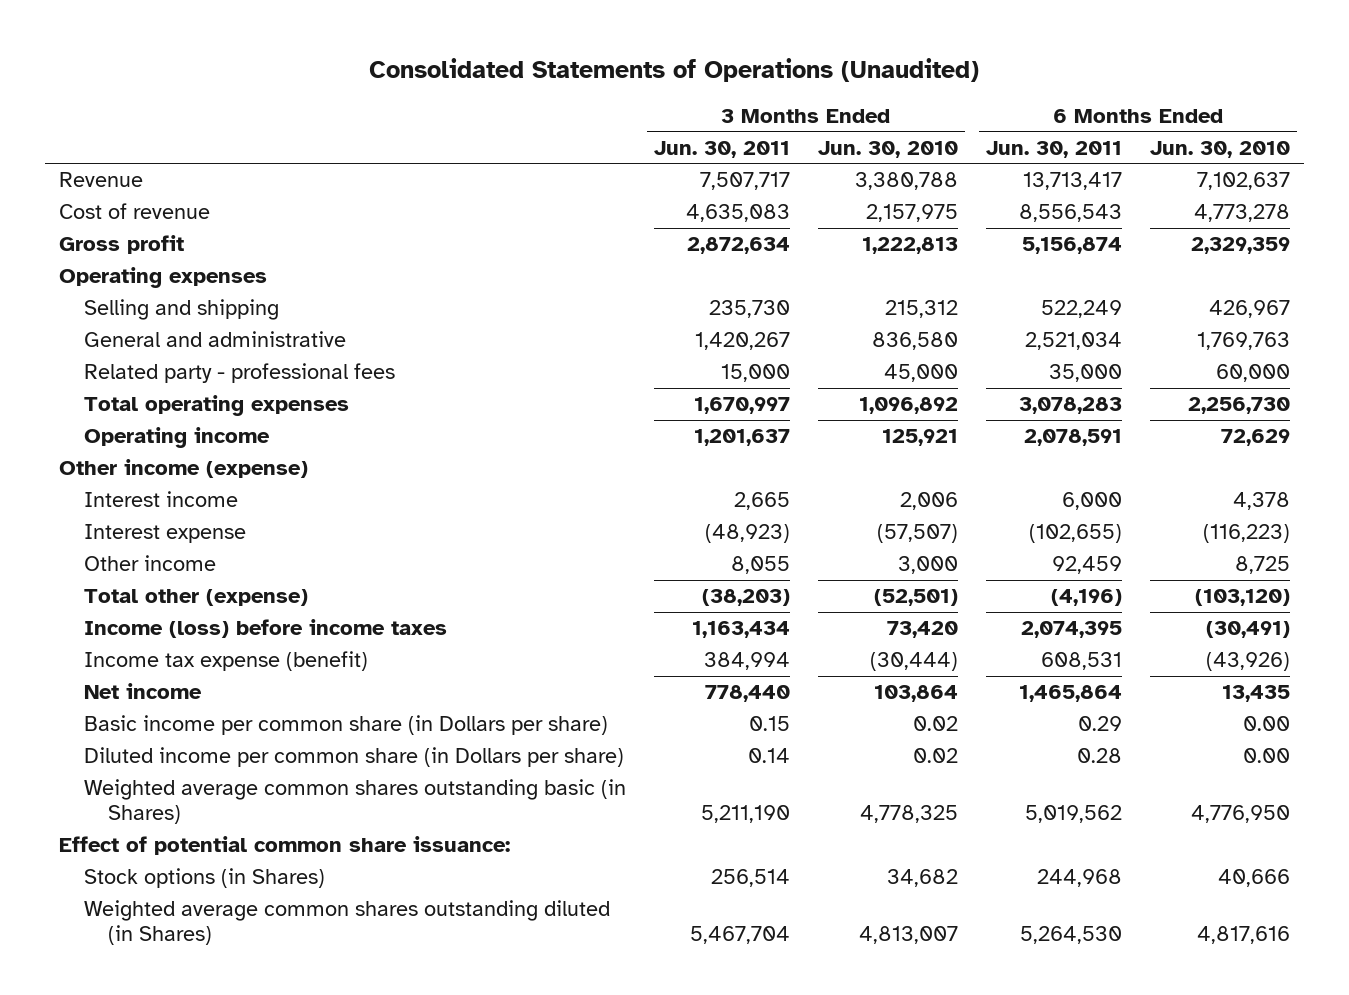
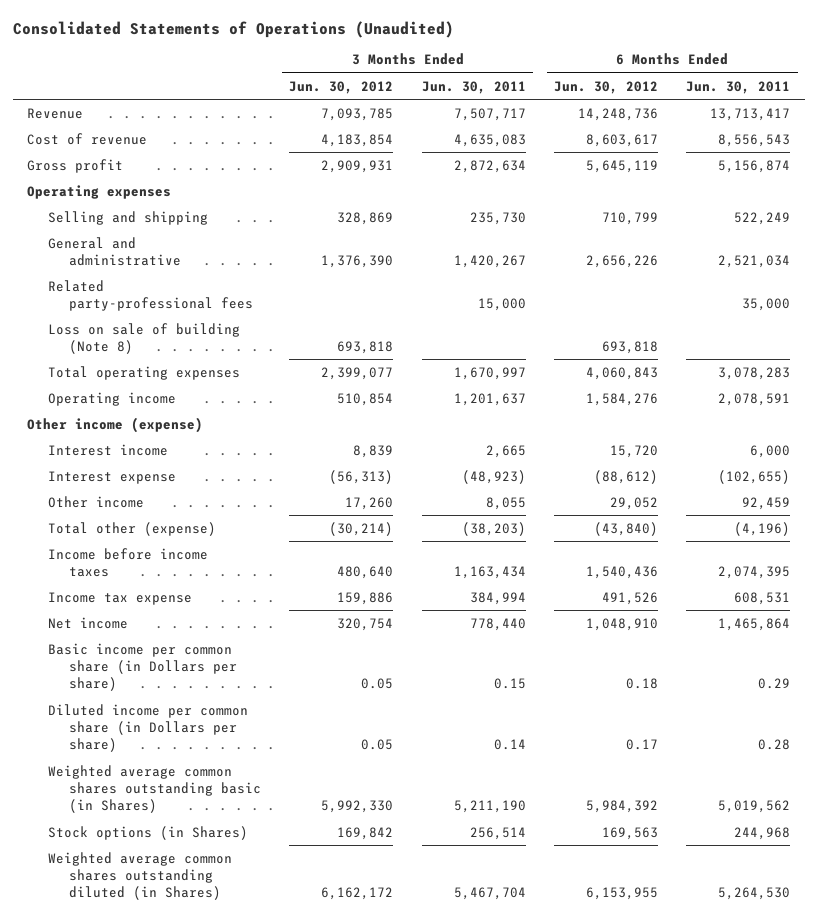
- | 3 Months Ended Jun. 30, 2011 | 3 Months Ended Jun. 30, 2010 | 6 Months Ended Jun. 30, 2011 | 6 Months Ended Jun. 30, 2010
+ | 3 Months Ended Jun. 30, 2012 | 3 Months Ended Jun. 30, 2011 | 6 Months Ended Jun. 30, 2012 | 6 Months Ended Jun. 30, 2011
- Related party - professional fees | 15,000 | 45,000 | 35,000 | 60,000
+ Related party-professional fees | | 15,000 | | 35,000
+ Loss on sale of building (Note 8) | 693,818 | | 693,818 |
- Income (loss) before income taxes | 1,163,434 | 73,420 | 2,074,395 | (30,491)
- Income tax expense (benefit) | 384,994 | (30,444) | 608,531 | (43,926)
+ Income before income taxes | 480,640 | 1,163,434 | 1,540,436 | 2,074,395
+ Income tax expense | 159,886 | 384,994 | 491,526 | 608,531
- Effect of potential common share issuance:

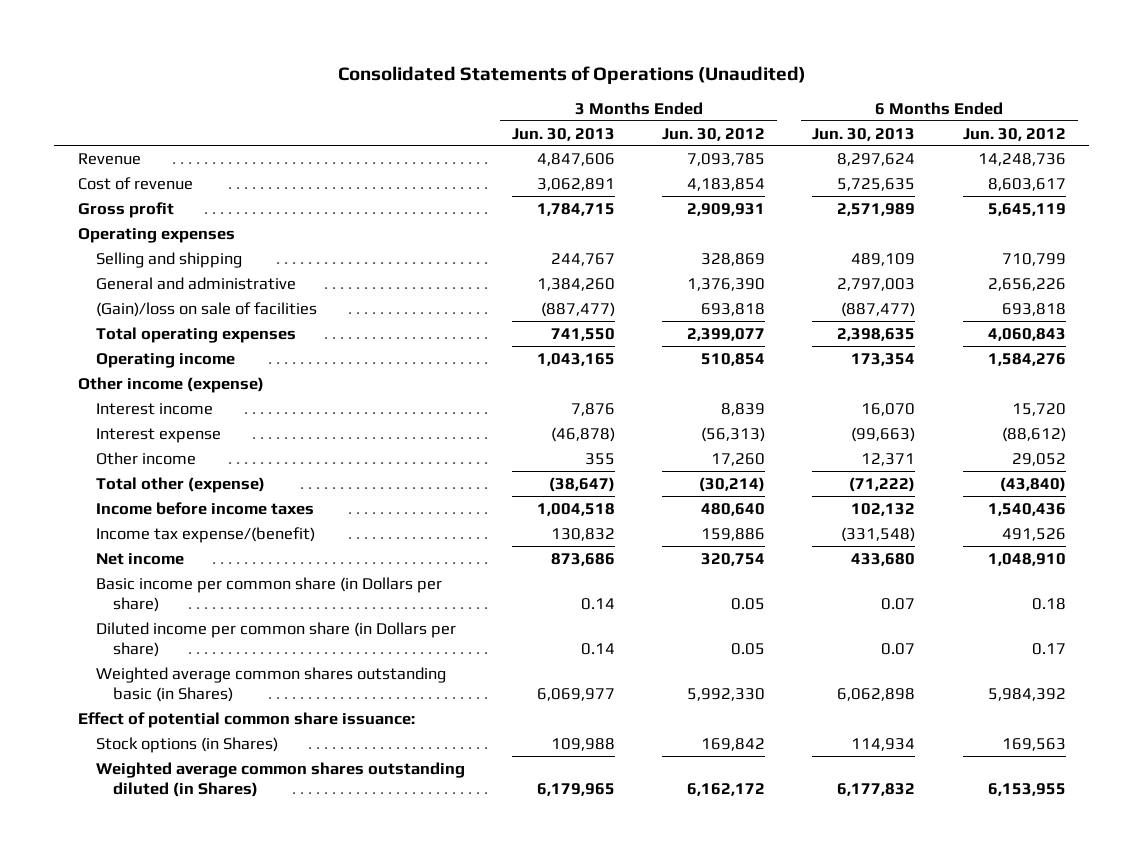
- | 3 Months Ended Jun. 30, 2012 | 3 Months Ended Jun. 30, 2011 | 6 Months Ended Jun. 30, 2012 | 6 Months Ended Jun. 30, 2011
+ | 3 Months Ended Jun. 30, 2013 | 3 Months Ended Jun. 30, 2012 | 6 Months Ended Jun. 30, 2013 | 6 Months Ended Jun. 30, 2012
- Related party-professional fees | | 15,000 | | 35,000
- Loss on sale of building (Note 8) | 693,818 | | 693,818 |
+ (Gain)/loss on sale of facilities | (887,477) | 693,818 | (887,477) | 693,818
- Income tax expense | 159,886 | 384,994 | 491,526 | 608,531
+ Income tax expense/(benefit) | 130,832 | 159,886 | (331,548) | 491,526
+ Effect of potential common share issuance:

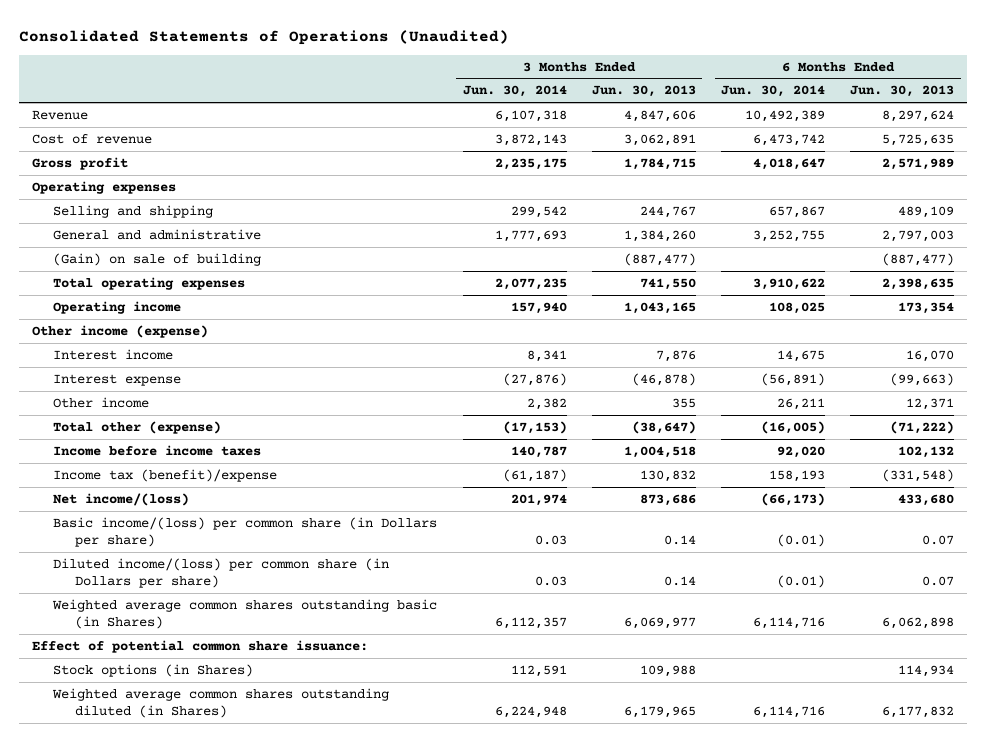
- | 3 Months Ended Jun. 30, 2013 | 3 Months Ended Jun. 30, 2012 | 6 Months Ended Jun. 30, 2013 | 6 Months Ended Jun. 30, 2012
+ | 3 Months Ended Jun. 30, 2014 | 3 Months Ended Jun. 30, 2013 | 6 Months Ended Jun. 30, 2014 | 6 Months Ended Jun. 30, 2013
- (Gain)/loss on sale of facilities | (887,477) | 693,818 | (887,477) | 693,818
+ (Gain) on sale of building | | (887,477) | | (887,477)
- Income tax expense/(benefit) | 130,832 | 159,886 | (331,548) | 491,526
- Net income | 873,686 | 320,754 | 433,680 | 1,048,910
- Basic income per common share (in Dollars per share) | 0.14 | 0.05 | 0.07 | 0.18
- Diluted income per common share (in Dollars per share) | 0.14 | 0.05 | 0.07 | 0.17
+ Income tax (benefit)/expense | (61,187) | 130,832 | 158,193 | (331,548)
+ Net income/(loss) | 201,974 | 873,686 | (66,173) | 433,680
+ Basic income/(loss) per common share (in Dollars per share) | 0.03 | 0.14 | (0.01) | 0.07
+ Diluted income/(loss) per common share (in Dollars per share) | 0.03 | 0.14 | (0.01) | 0.07

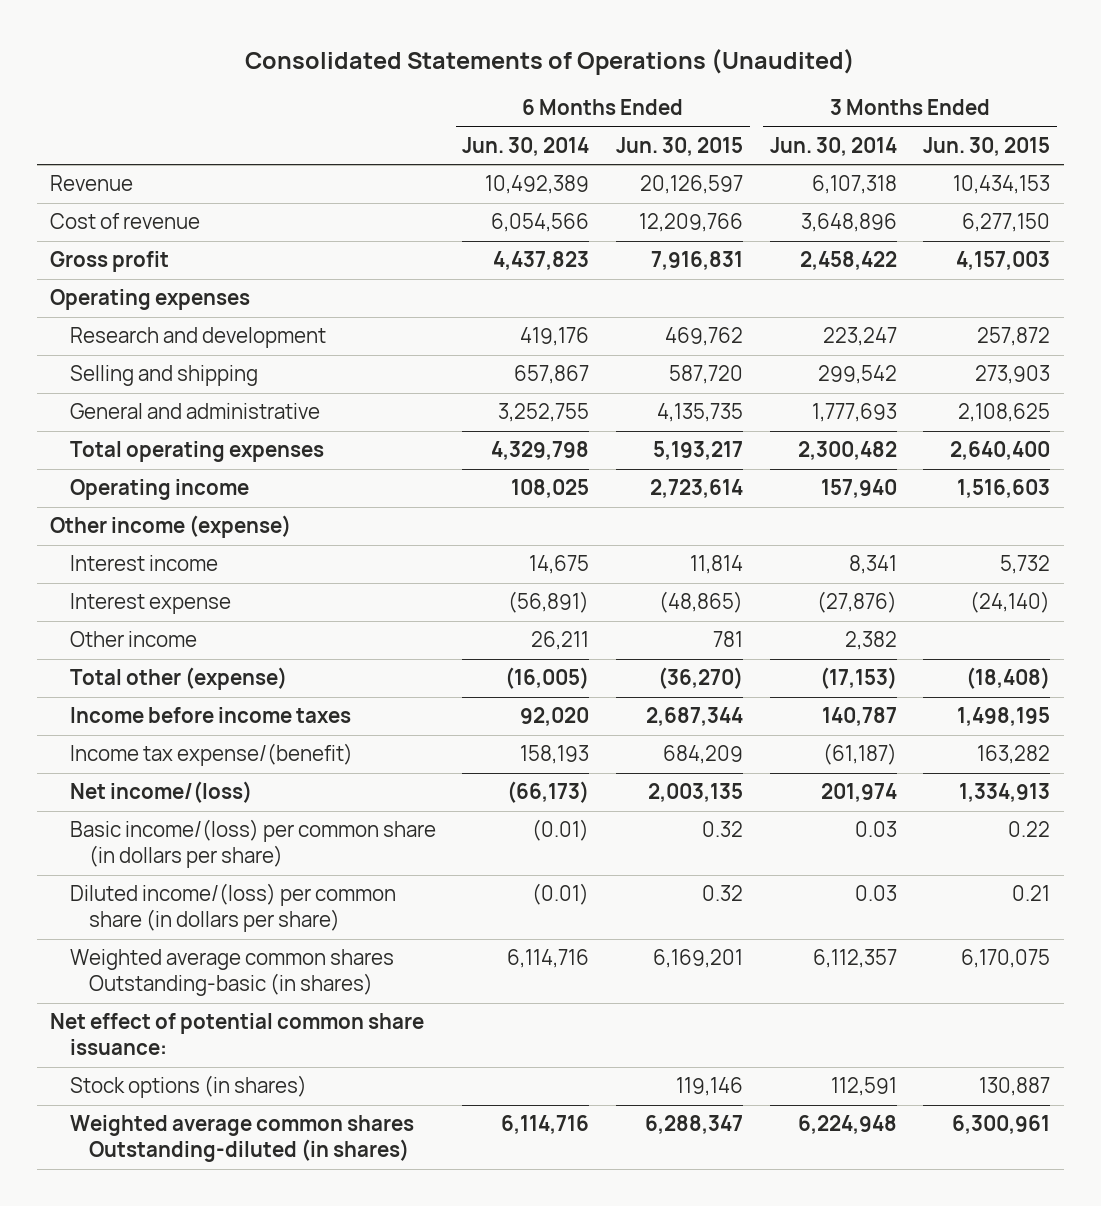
- | 3 Months Ended Jun. 30, 2014 | 3 Months Ended Jun. 30, 2013 | 6 Months Ended Jun. 30, 2014 | 6 Months Ended Jun. 30, 2013
+ | 6 Months Ended Jun. 30, 2014 | 6 Months Ended Jun. 30, 2015 | 3 Months Ended Jun. 30, 2014 | 3 Months Ended Jun. 30, 2015
- Cost of revenue | 3,872,143 | 3,062,891 | 6,473,742 | 5,725,635
- Gross profit | 2,235,175 | 1,784,715 | 4,018,647 | 2,571,989
+ Cost of revenue | 6,054,566 | 12,209,766 | 3,648,896 | 6,277,150
+ Gross profit | 4,437,823 | 7,916,831 | 2,458,422 | 4,157,003
+ Research and development | 419,176 | 469,762 | 223,247 | 257,872
- (Gain) on sale of building | | (887,477) | | (887,477)
- Total operating expenses | 2,077,235 | 741,550 | 3,910,622 | 2,398,635
+ Total operating expenses | 4,329,798 | 5,193,217 | 2,300,482 | 2,640,400
- Income tax (benefit)/expense | (61,187) | 130,832 | 158,193 | (331,548)
+ Income tax expense/(benefit) | 158,193 | 684,209 | (61,187) | 163,282
- Basic income/(loss) per common share (in Dollars per share) | 0.03 | 0.14 | (0.01) | 0.07
- Diluted income/(loss) per common share (in Dollars per share) | 0.03 | 0.14 | (0.01) | 0.07
- Weighted average common shares outstanding basic (in Shares) | 6,112,357 | 6,069,977 | 6,114,716 | 6,062,898
- Effect of potential common share issuance:
- Stock options (in Shares) | 112,591 | 109,988 | | 114,934
- Weighted average common shares outstanding diluted (in Shares) | 6,224,948 | 6,179,965 | 6,114,716 | 6,177,832
+ Basic income/(loss) per common share (in dollars per share) | (0.01) | 0.32 | 0.03 | 0.22
+ Diluted income/(loss) per common share (in dollars per share) | (0.01) | 0.32 | 0.03 | 0.21
+ Weighted average common shares Outstanding-basic (in shares) | 6,114,716 | 6,169,201 | 6,112,357 | 6,170,075
+ Net effect of potential common share issuance:
+ Stock options (in shares) | | 119,146 | 112,591 | 130,887
+ Weighted average common shares Outstanding-diluted (in shares) | 6,114,716 | 6,288,347 | 6,224,948 | 6,300,961

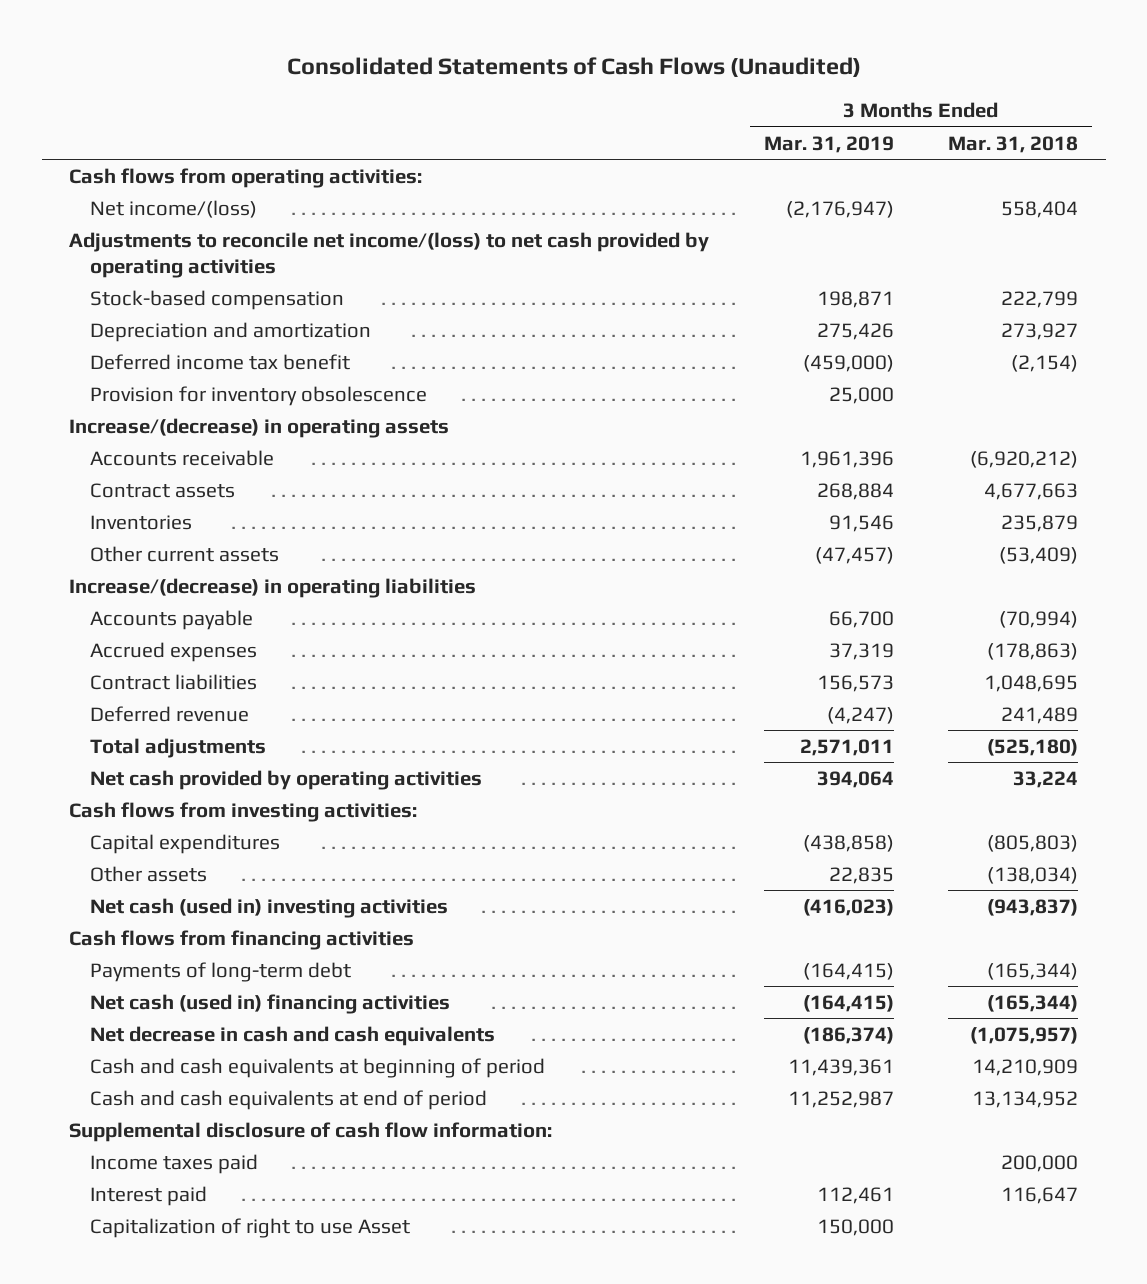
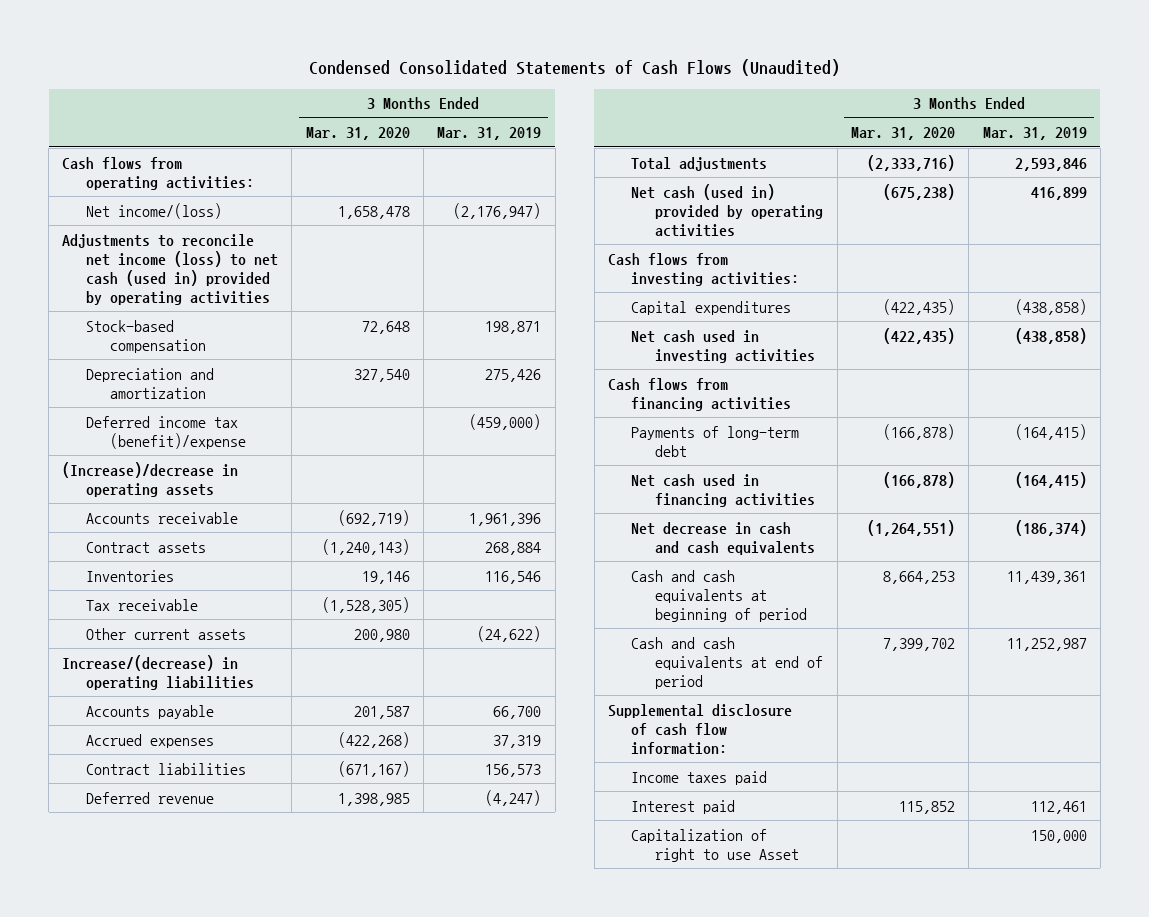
- Consolidated Statements of Cash Flows (Unaudited)
+ Condensed Consolidated Statements of Cash Flows (Unaudited)
- | 3 Months Ended Mar. 31, 2019 | 3 Months Ended Mar. 31, 2018
+ | 3 Months Ended Mar. 31, 2020 | 3 Months Ended Mar. 31, 2019
- Adjustments to reconcile net income/(loss) to net cash provided by operating activities
+ Adjustments to reconcile net income (loss) to net cash (used in) provided by operating activities
- Deferred income tax benefit | (459,000) | (2,154)
- Provision for inventory obsolescence | 25,000 |
- Increase/(decrease) in operating assets
+ Deferred income tax (benefit)/expense | | (459,000)
+ (Increase)/decrease in operating assets
- Inventories | 91,546 | 235,879
- Other current assets | (47,457) | (53,409)
+ Inventories | 19,146 | 116,546
+ Tax receivable | (1,528,305) |
+ Other current assets | 200,980 | (24,622)
- Total adjustments | 2,571,011 | (525,180)
- Net cash provided by operating activities | 394,064 | 33,224
+ Total adjustments | (2,333,716) | 2,593,846
+ Net cash (used in) provided by operating activities | (675,238) | 416,899
- Other assets | 22,835 | (138,034)
- Net cash (used in) investing activities | (416,023) | (943,837)
+ Net cash used in investing activities | (422,435) | (438,858)
- Net cash (used in) financing activities | (164,415) | (165,344)
+ Net cash used in financing activities | (166,878) | (164,415)

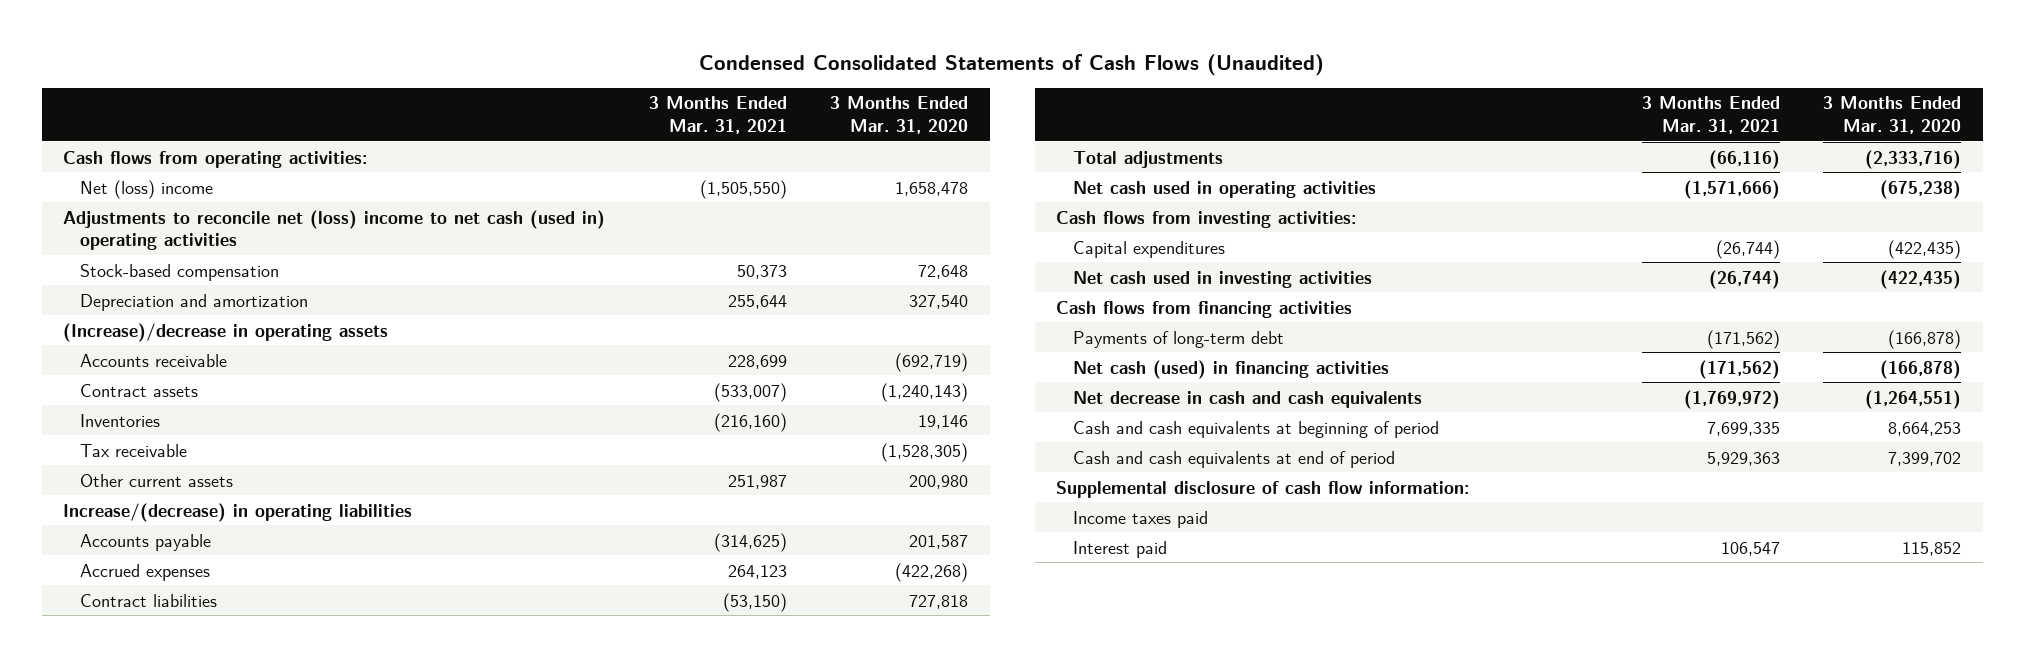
- | 3 Months Ended Mar. 31, 2020 | 3 Months Ended Mar. 31, 2019
+ | 3 Months Ended Mar. 31, 2021 | 3 Months Ended Mar. 31, 2020
- Net income/(loss) | 1,658,478 | (2,176,947)
- Adjustments to reconcile net income (loss) to net cash (used in) provided by operating activities
+ Net (loss) income | (1,505,550) | 1,658,478
+ Adjustments to reconcile net (loss) income to net cash (used in) operating activities
- Deferred income tax (benefit)/expense | | (459,000)
- Contract liabilities | (671,167) | 156,573
- Deferred revenue | 1,398,985 | (4,247)
+ Contract liabilities | (53,150) | 727,818
- Net cash (used in) provided by operating activities | (675,238) | 416,899
+ Net cash used in operating activities | (1,571,666) | (675,238)
- Net cash used in financing activities | (166,878) | (164,415)
+ Net cash (used) in financing activities | (171,562) | (166,878)
- Capitalization of right to use Asset | | 150,000

